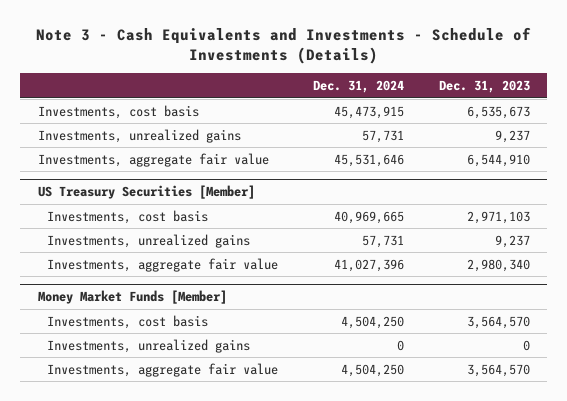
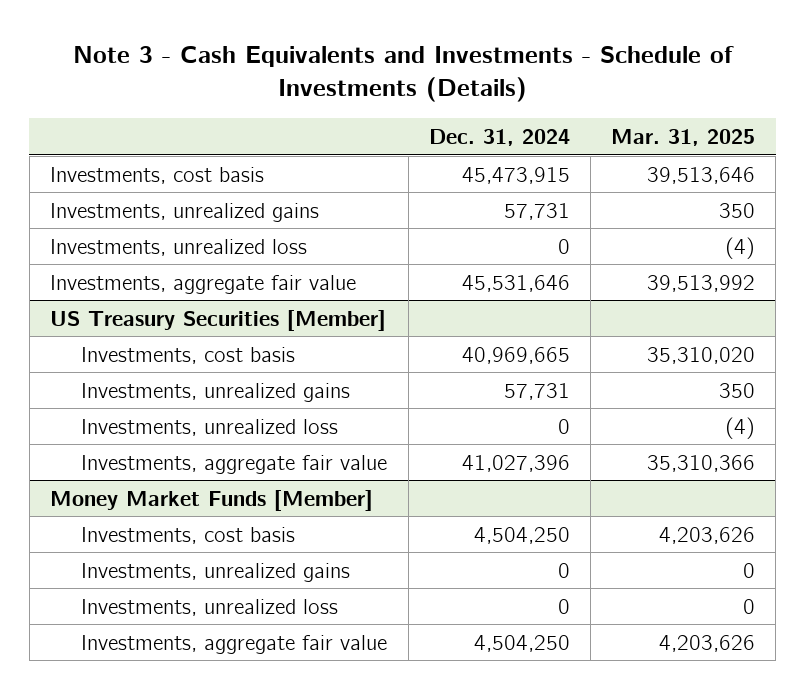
- | Dec. 31, 2024 | Dec. 31, 2023
+ | Dec. 31, 2024 | Mar. 31, 2025
+ Investments, unrealized loss | 0 | (4)
@ US Treasury Securities [Member]
+ Investments, unrealized loss | 0 | (4)
@ Money Market Funds [Member]
+ Investments, unrealized loss | 0 | 0

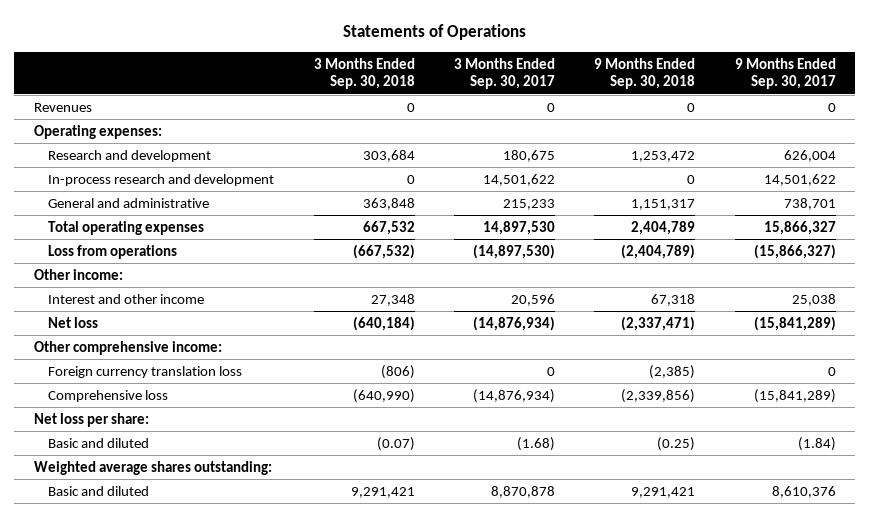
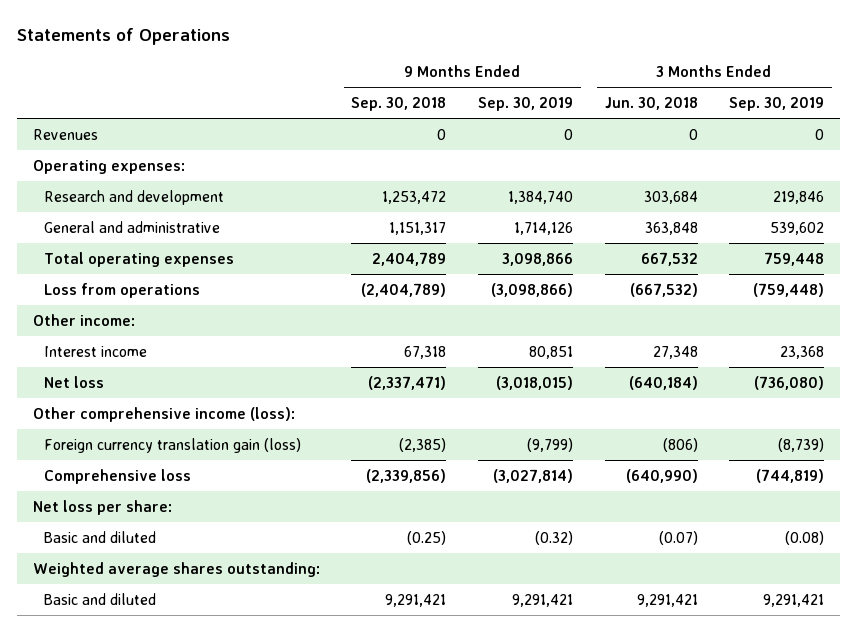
- | 3 Months Ended Sep. 30, 2018 | 3 Months Ended Sep. 30, 2017 | 9 Months Ended Sep. 30, 2018 | 9 Months Ended Sep. 30, 2017
+ | 9 Months Ended Sep. 30, 2018 | 9 Months Ended Sep. 30, 2019 | 3 Months Ended Jun. 30, 2018 | 3 Months Ended Sep. 30, 2019
- In-process research and development | 0 | 14,501,622 | 0 | 14,501,622
- Interest and other income | 27,348 | 20,596 | 67,318 | 25,038
+ Interest income | 67,318 | 80,851 | 27,348 | 23,368
- Other comprehensive income:
- Foreign currency translation loss | (806) | 0 | (2,385) | 0
+ Other comprehensive income (loss):
+ Foreign currency translation gain (loss) | (2,385) | (9,799) | (806) | (8,739)

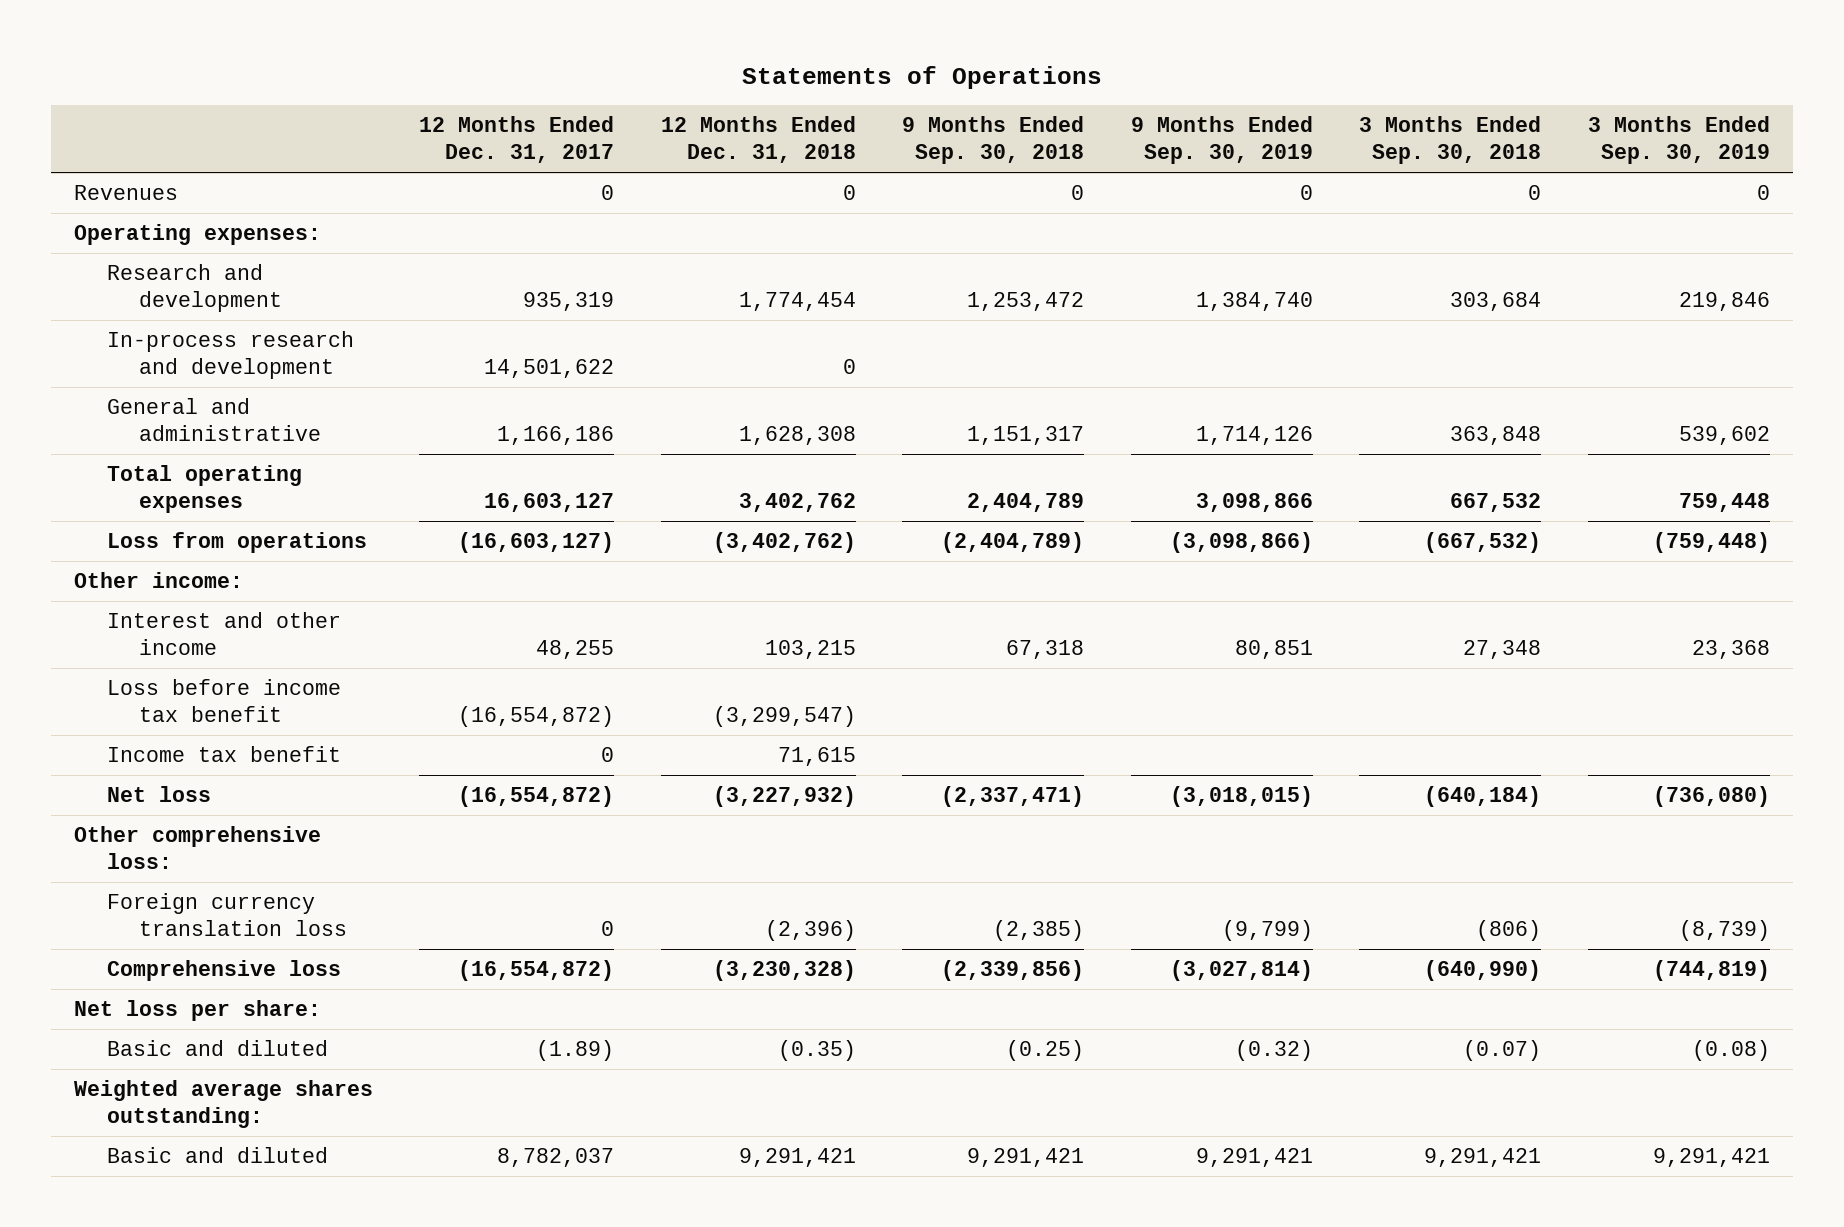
- | 9 Months Ended Sep. 30, 2018 | 9 Months Ended Sep. 30, 2019 | 3 Months Ended Jun. 30, 2018 | 3 Months Ended Sep. 30, 2019
+ | 12 Months Ended Dec. 31, 2017 | 12 Months Ended Dec. 31, 2018 | 9 Months Ended Sep. 30, 2018 | 9 Months Ended Sep. 30, 2019 | 3 Months Ended Sep. 30, 2018 | 3 Months Ended Sep. 30, 2019
+ In-process research and development | 14,501,622 | 0 | | | |
- Interest income | 67,318 | 80,851 | 27,348 | 23,368
+ Interest and other income | 48,255 | 103,215 | 67,318 | 80,851 | 27,348 | 23,368
+ Loss before income tax benefit | (16,554,872) | (3,299,547) | | | |
+ Income tax benefit | 0 | 71,615 | | | |
- Other comprehensive income (loss):
- Foreign currency translation gain (loss) | (2,385) | (9,799) | (806) | (8,739)
+ Other comprehensive loss:
+ Foreign currency translation loss | 0 | (2,396) | (2,385) | (9,799) | (806) | (8,739)

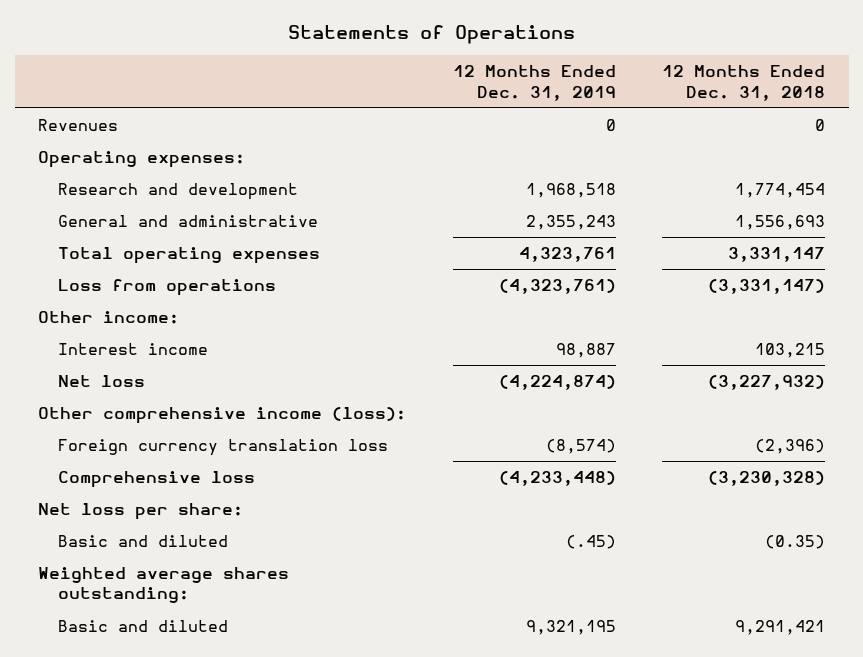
- | 12 Months Ended Dec. 31, 2017 | 12 Months Ended Dec. 31, 2018 | 9 Months Ended Sep. 30, 2018 | 9 Months Ended Sep. 30, 2019 | 3 Months Ended Sep. 30, 2018 | 3 Months Ended Sep. 30, 2019
+ | 12 Months Ended Dec. 31, 2019 | 12 Months Ended Dec. 31, 2018
- In-process research and development | 14,501,622 | 0 | | | |
- General and administrative | 1,166,186 | 1,628,308 | 1,151,317 | 1,714,126 | 363,848 | 539,602
- Total operating expenses | 16,603,127 | 3,402,762 | 2,404,789 | 3,098,866 | 667,532 | 759,448
- Loss from operations | (16,603,127) | (3,402,762) | (2,404,789) | (3,098,866) | (667,532) | (759,448)
+ General and administrative | 2,355,243 | 1,556,693
+ Total operating expenses | 4,323,761 | 3,331,147
+ Loss from operations | (4,323,761) | (3,331,147)
- Interest and other income | 48,255 | 103,215 | 67,318 | 80,851 | 27,348 | 23,368
- Loss before income tax benefit | (16,554,872) | (3,299,547) | | | |
- Income tax benefit | 0 | 71,615 | | | |
+ Interest income | 98,887 | 103,215
- Other comprehensive loss:
+ Other comprehensive income (loss):

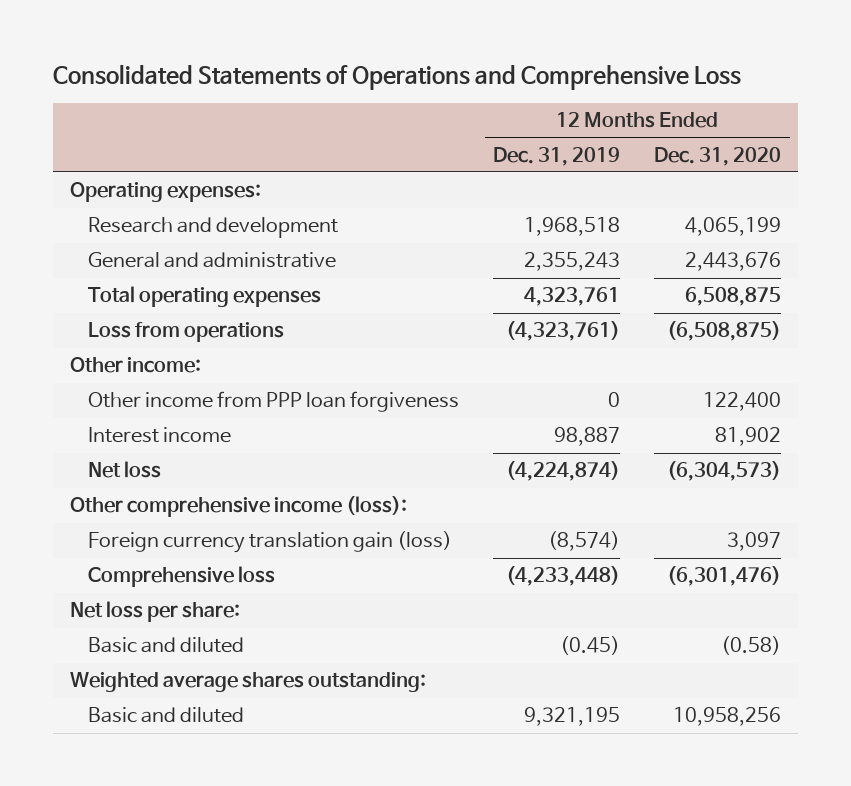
- Statements of Operations
+ Consolidated Statements of Operations and Comprehensive Loss
- | 12 Months Ended Dec. 31, 2019 | 12 Months Ended Dec. 31, 2018
+ | 12 Months Ended Dec. 31, 2019 | 12 Months Ended Dec. 31, 2020
- Revenues | 0 | 0
+ Other income from PPP loan forgiveness | 0 | 122,400
- Foreign currency translation loss | (8,574) | (2,396)
+ Foreign currency translation gain (loss) | (8,574) | 3,097
- Basic and diluted | (.45) | (0.35)
+ Basic and diluted | (0.45) | (0.58)

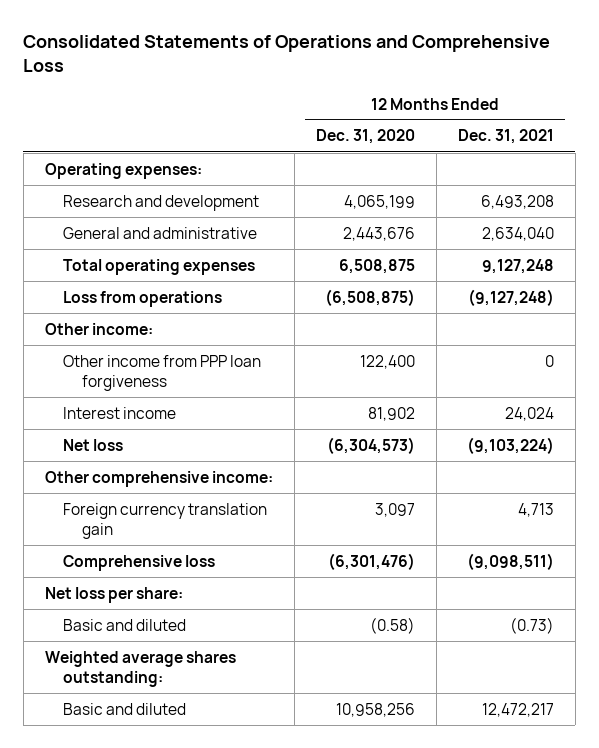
- | 12 Months Ended Dec. 31, 2019 | 12 Months Ended Dec. 31, 2020
+ | 12 Months Ended Dec. 31, 2020 | 12 Months Ended Dec. 31, 2021
- Other comprehensive income (loss):
- Foreign currency translation gain (loss) | (8,574) | 3,097
+ Other comprehensive income:
+ Foreign currency translation gain | 3,097 | 4,713

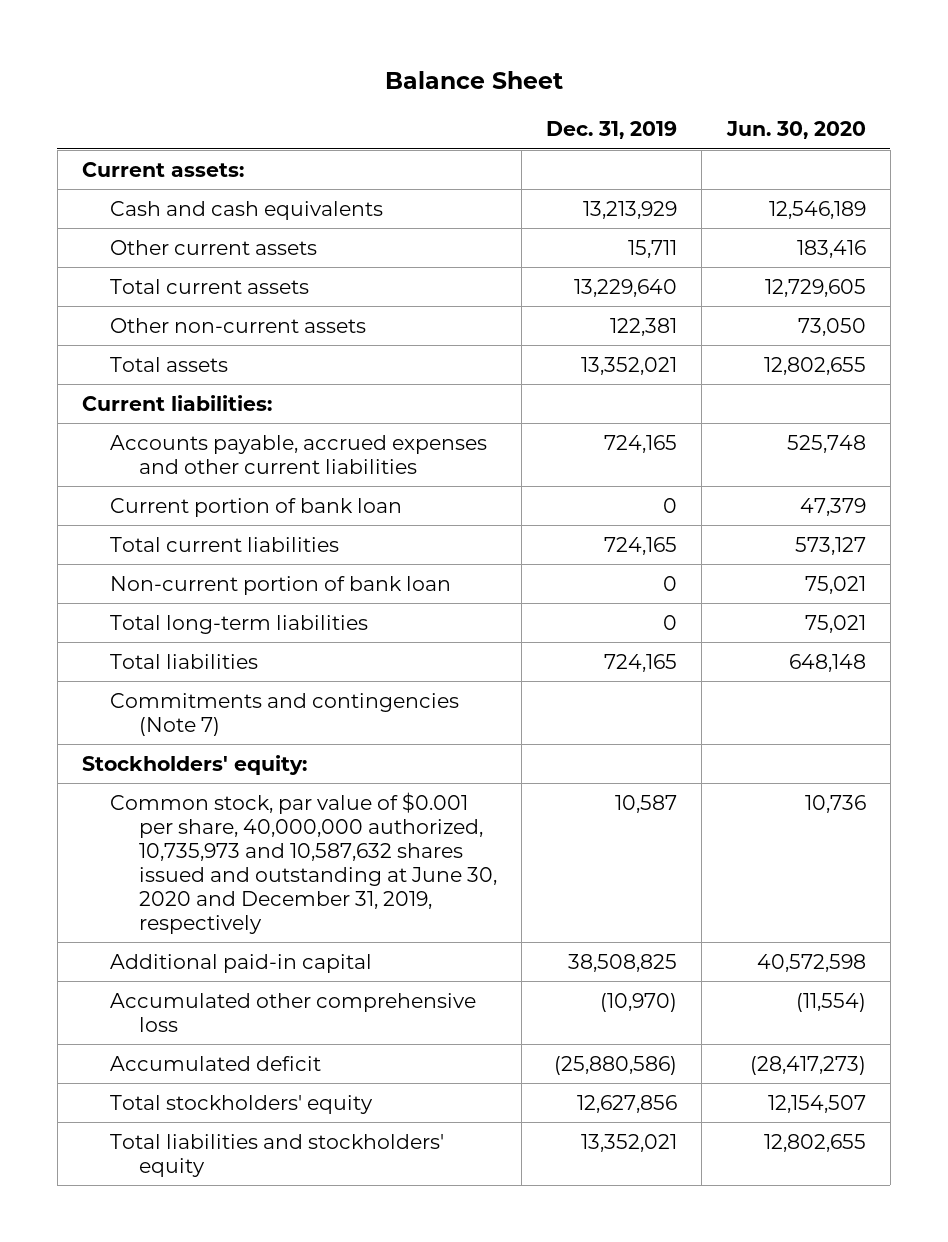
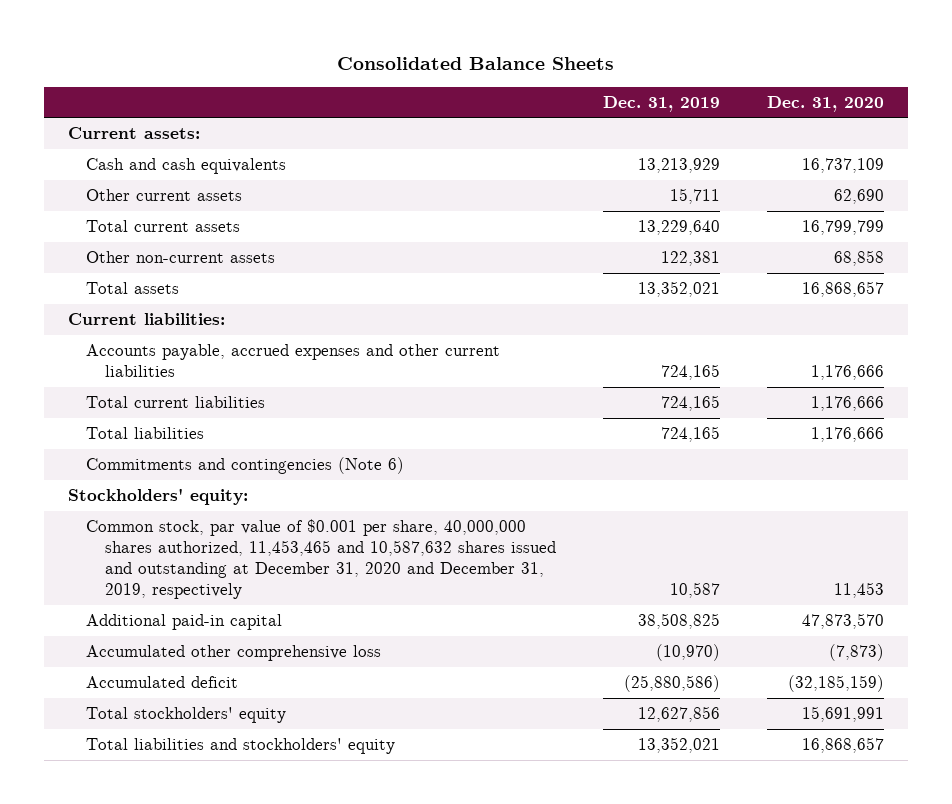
- Balance Sheet
+ Consolidated Balance Sheets
- | Dec. 31, 2019 | Jun. 30, 2020
+ | Dec. 31, 2019 | Dec. 31, 2020
- Current portion of bank loan | 0 | 47,379
- Non-current portion of bank loan | 0 | 75,021
- Total long-term liabilities | 0 | 75,021
- Commitments and contingencies (Note 7)
+ Commitments and contingencies (Note 6)
- Common stock, par value of $0.001 per share, 40,000,000 authorized, 10,735,973 and 10,587,632 shares issued and outstanding at June 30, 2020 and December 31, 2019, respectively | 10,587 | 10,736
+ Common stock, par value of $0.001 per share, 40,000,000 shares authorized, 11,453,465 and 10,587,632 shares issued and outstanding at December 31, 2020 and December 31, 2019, respectively | 10,587 | 11,453

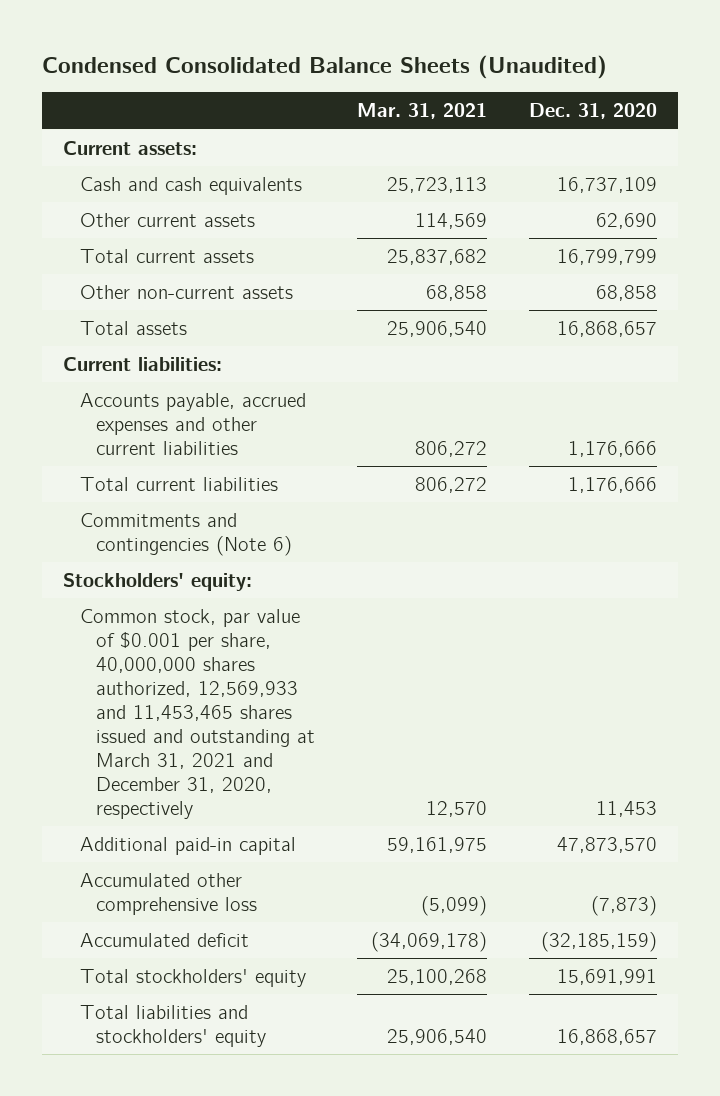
- Consolidated Balance Sheets
+ Condensed Consolidated Balance Sheets (Unaudited)
- | Dec. 31, 2019 | Dec. 31, 2020
+ | Mar. 31, 2021 | Dec. 31, 2020
- Total liabilities | 724,165 | 1,176,666
- Common stock, par value of $0.001 per share, 40,000,000 shares authorized, 11,453,465 and 10,587,632 shares issued and outstanding at December 31, 2020 and December 31, 2019, respectively | 10,587 | 11,453
+ Common stock, par value of $0.001 per share, 40,000,000 shares authorized, 12,569,933 and 11,453,465 shares issued and outstanding at March 31, 2021 and December 31, 2020, respectively | 12,570 | 11,453

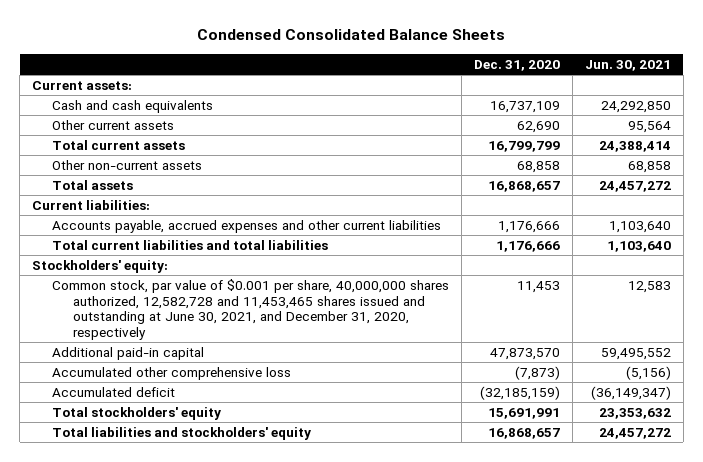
- Condensed Consolidated Balance Sheets (Unaudited)
+ Condensed Consolidated Balance Sheets
- | Mar. 31, 2021 | Dec. 31, 2020
+ | Dec. 31, 2020 | Jun. 30, 2021
- Total current liabilities | 806,272 | 1,176,666
- Commitments and contingencies (Note 6)
+ Total current liabilities and total liabilities | 1,176,666 | 1,103,640
- Common stock, par value of $0.001 per share, 40,000,000 shares authorized, 12,569,933 and 11,453,465 shares issued and outstanding at March 31, 2021 and December 31, 2020, respectively | 12,570 | 11,453
+ Common stock, par value of $0.001 per share, 40,000,000 shares authorized, 12,582,728 and 11,453,465 shares issued and outstanding at June 30, 2021, and December 31, 2020, respectively | 11,453 | 12,583

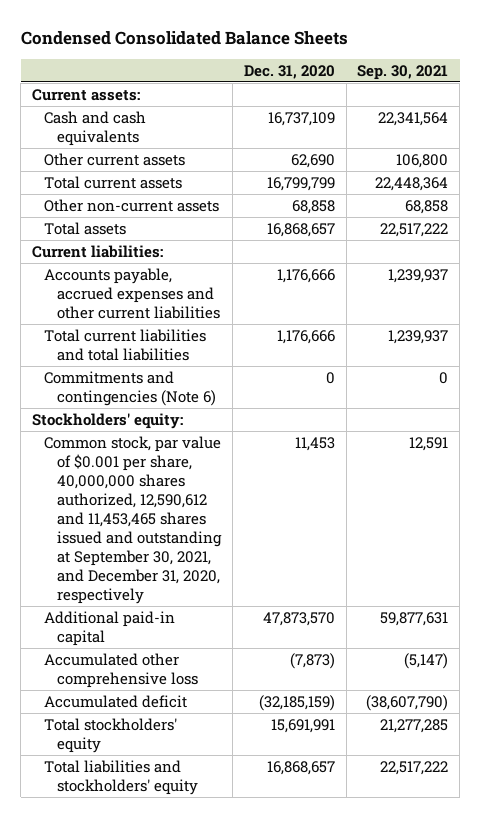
- | Dec. 31, 2020 | Jun. 30, 2021
+ | Dec. 31, 2020 | Sep. 30, 2021
+ Commitments and contingencies (Note 6) | 0 | 0
- Common stock, par value of $0.001 per share, 40,000,000 shares authorized, 12,582,728 and 11,453,465 shares issued and outstanding at June 30, 2021, and December 31, 2020, respectively | 11,453 | 12,583
+ Common stock, par value of $0.001 per share, 40,000,000 shares authorized, 12,590,612 and 11,453,465 shares issued and outstanding at September 30, 2021, and December 31, 2020, respectively | 11,453 | 12,591

